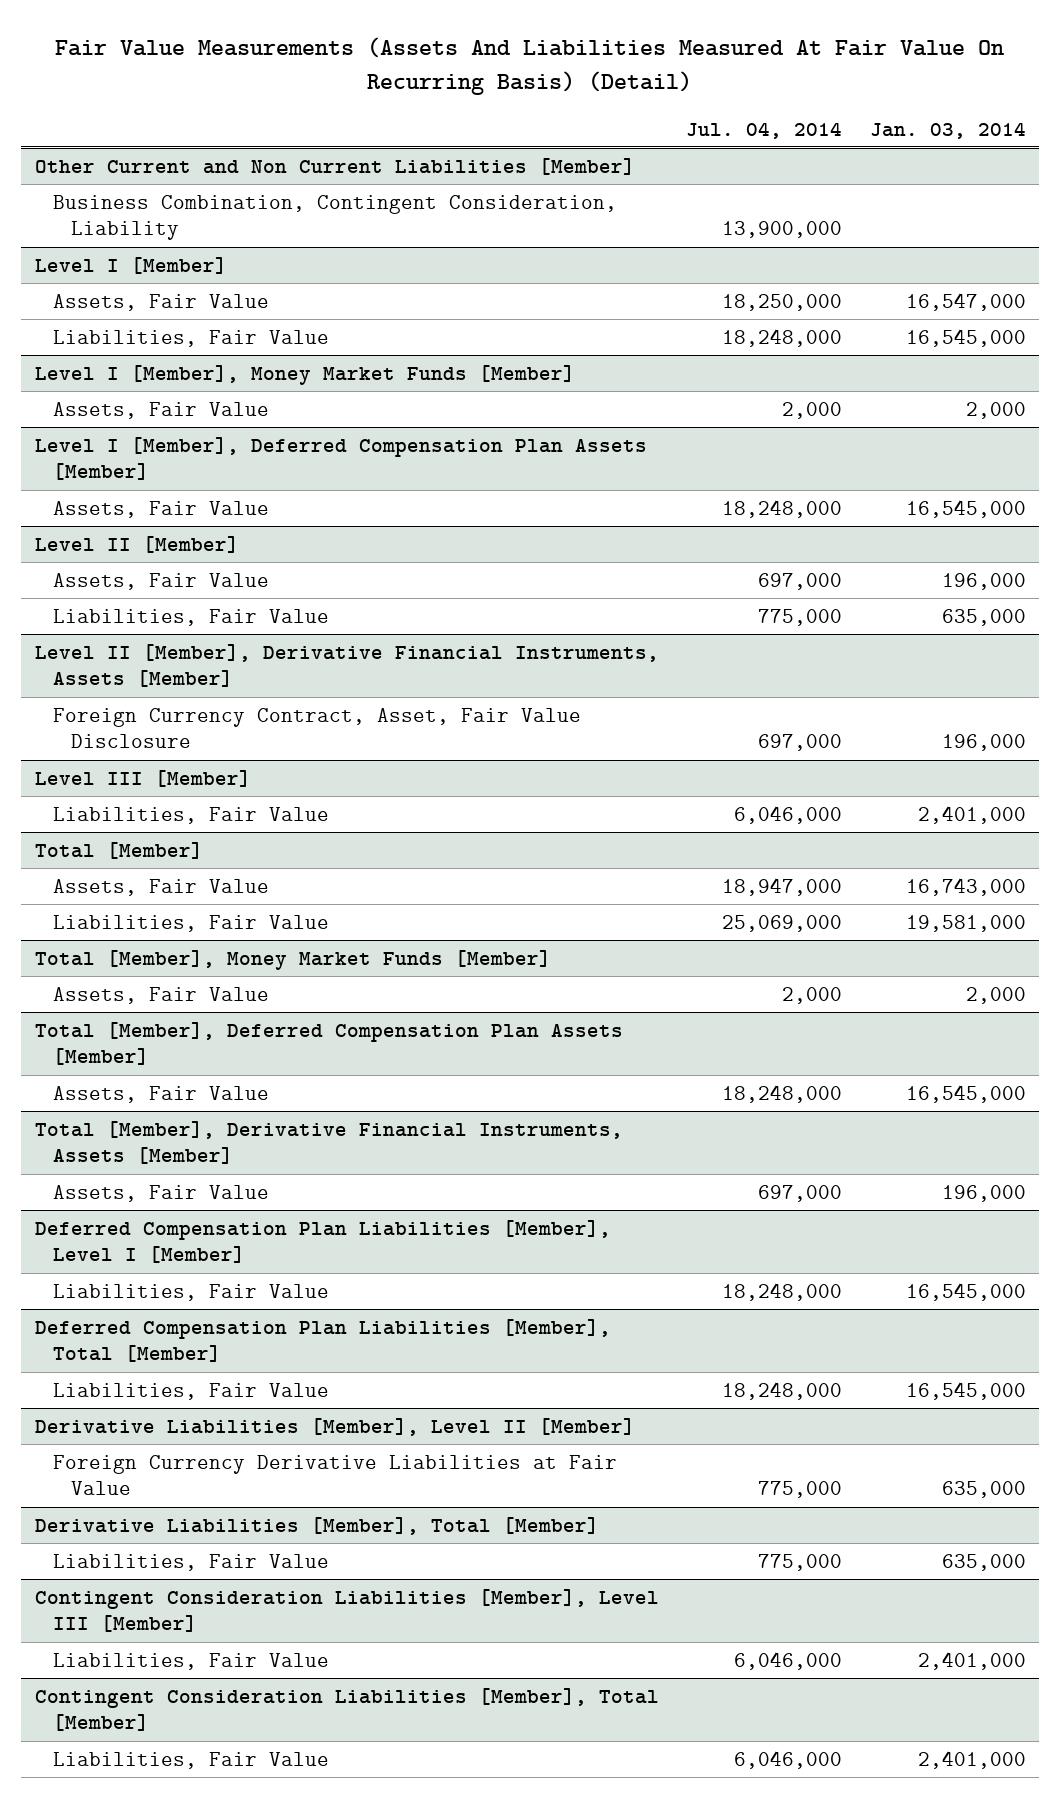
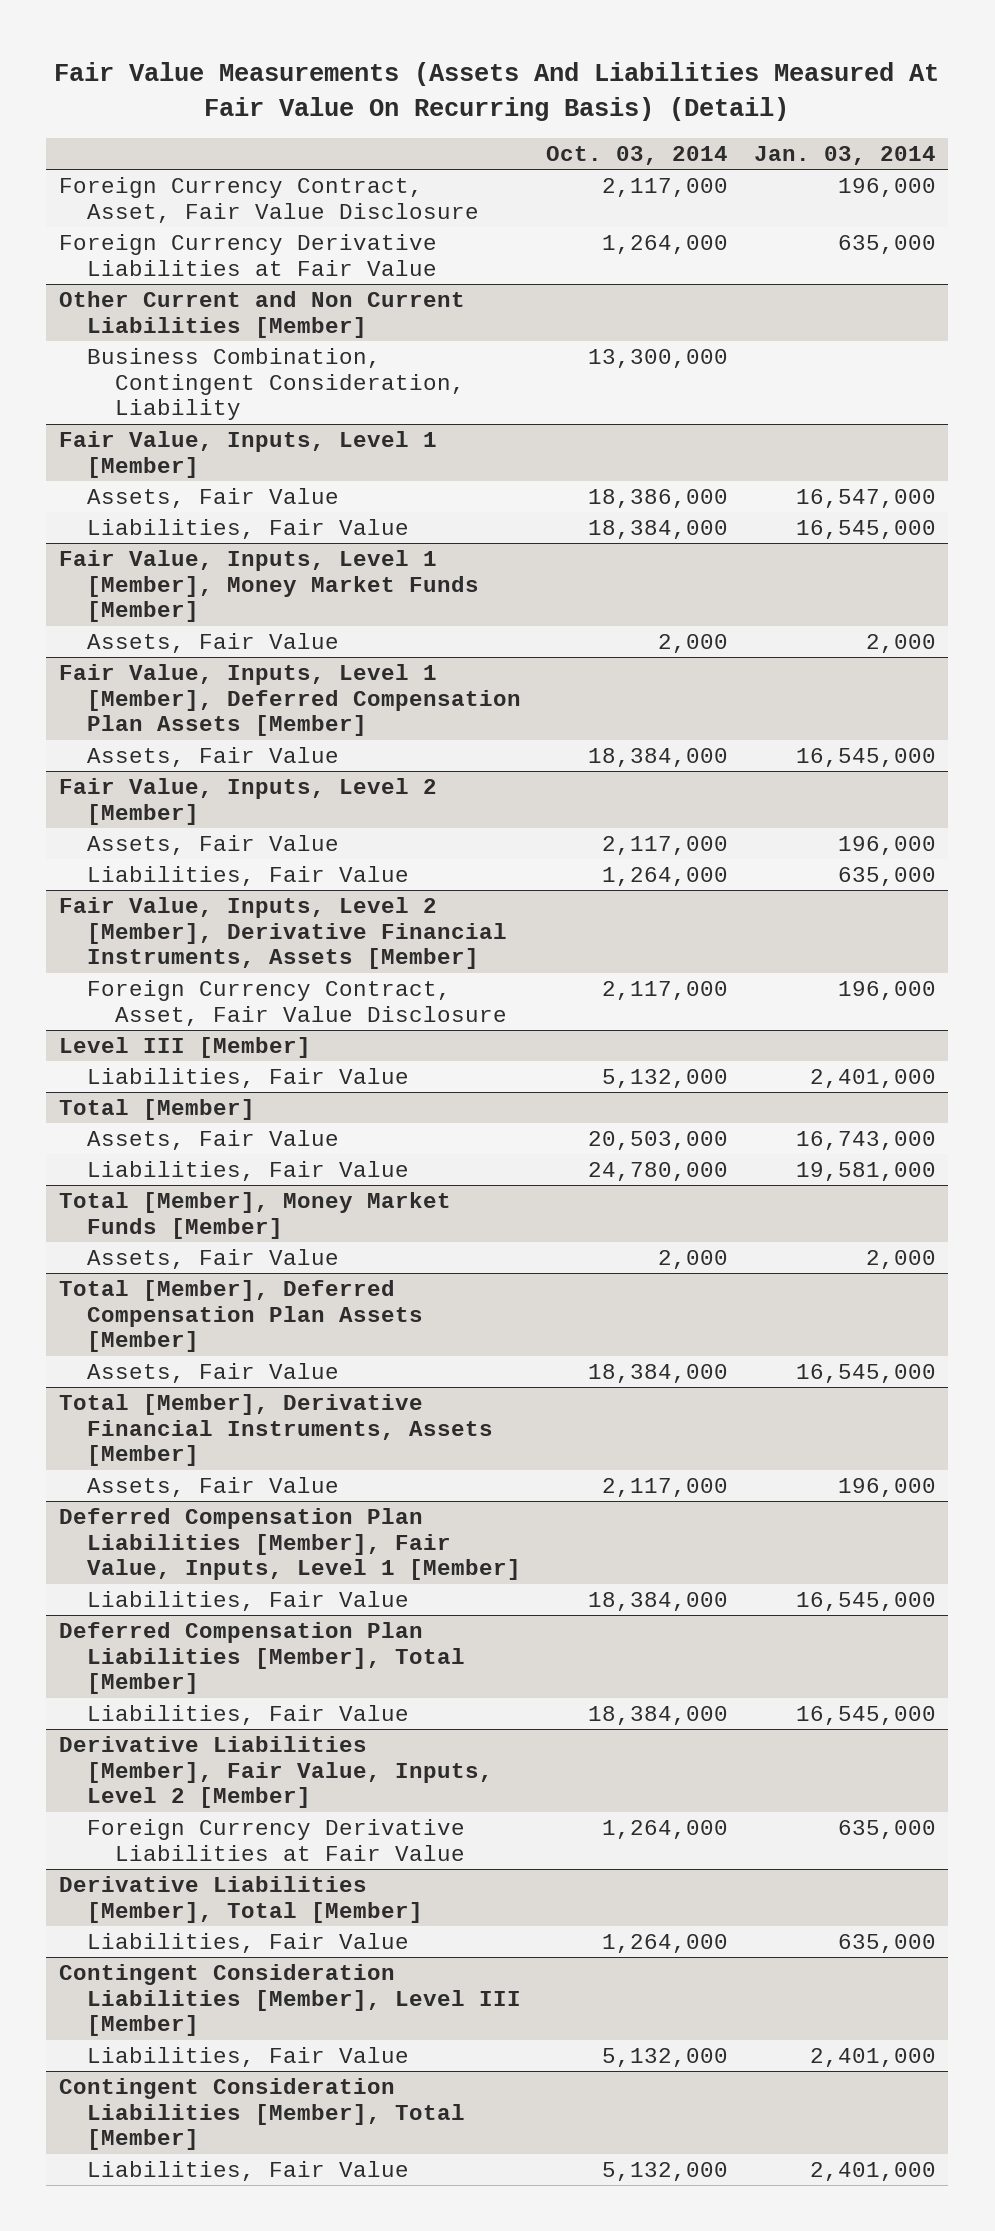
- | Jul. 04, 2014 | Jan. 03, 2014
+ | Oct. 03, 2014 | Jan. 03, 2014
+ Foreign Currency Contract, Asset, Fair Value Disclosure | 2,117,000 | 196,000
+ Foreign Currency Derivative Liabilities at Fair Value | 1,264,000 | 635,000
- Level I [Member]
+ Fair Value, Inputs, Level 1 [Member]
- Level I [Member], Money Market Funds [Member]
+ Fair Value, Inputs, Level 1 [Member], Money Market Funds [Member]
- Level I [Member], Deferred Compensation Plan Assets [Member]
+ Fair Value, Inputs, Level 1 [Member], Deferred Compensation Plan Assets [Member]
- Level II [Member]
+ Fair Value, Inputs, Level 2 [Member]
- Level II [Member], Derivative Financial Instruments, Assets [Member]
+ Fair Value, Inputs, Level 2 [Member], Derivative Financial Instruments, Assets [Member]
- Deferred Compensation Plan Liabilities [Member], Level I [Member]
+ Deferred Compensation Plan Liabilities [Member], Fair Value, Inputs, Level 1 [Member]
- Derivative Liabilities [Member], Level II [Member]
+ Derivative Liabilities [Member], Fair Value, Inputs, Level 2 [Member]

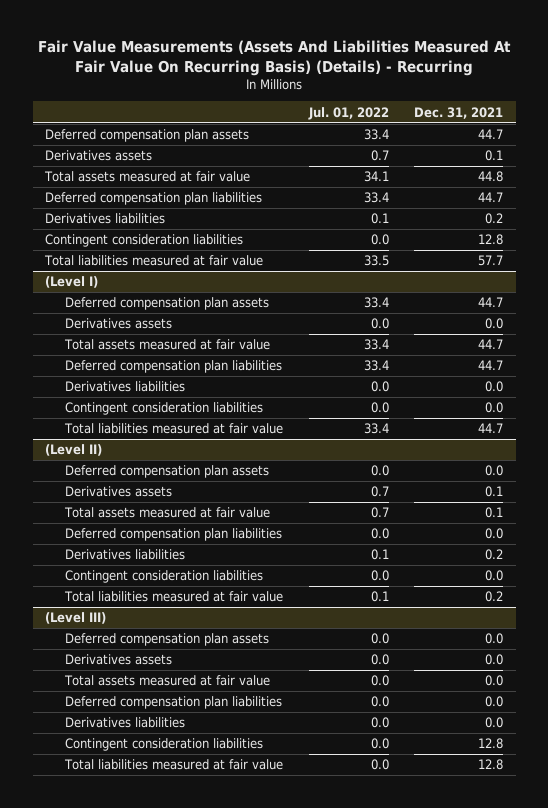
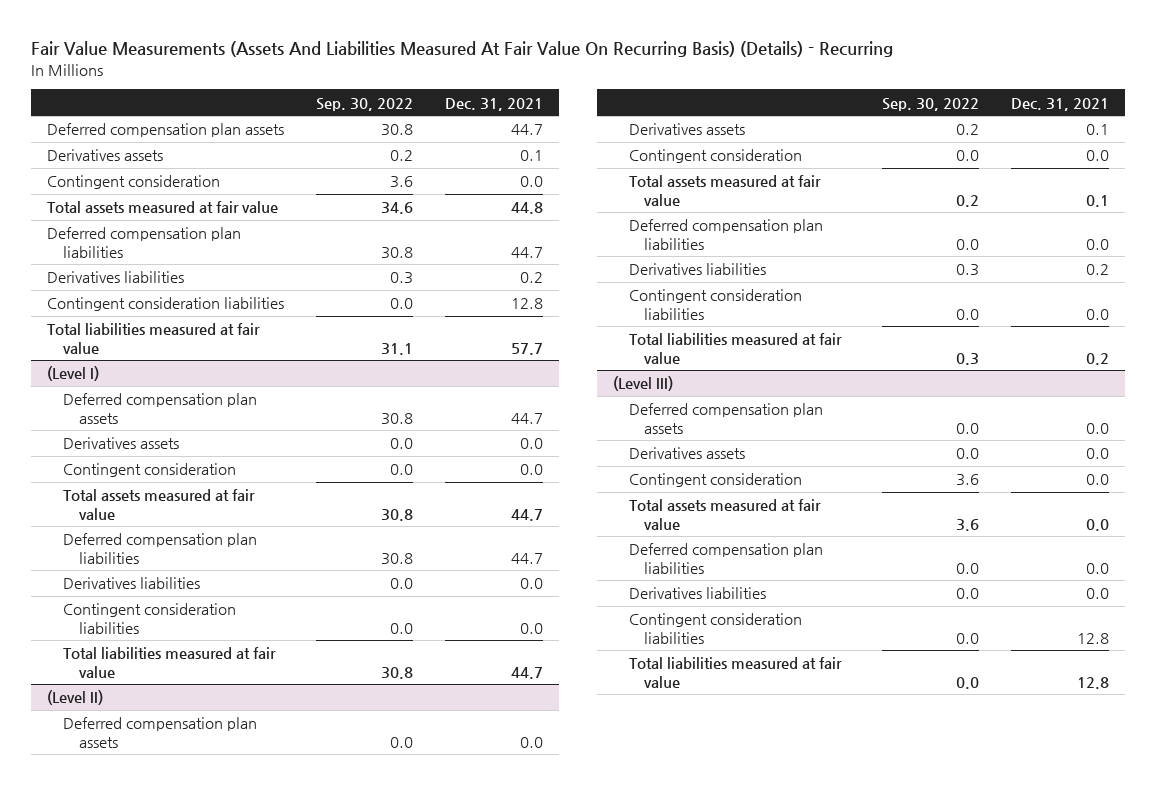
- | Jul. 01, 2022 | Dec. 31, 2021
+ | Sep. 30, 2022 | Dec. 31, 2021
+ Contingent consideration | 3.6 | 0.0
@ (Level I)
+ Contingent consideration | 0.0 | 0.0
@ (Level II)
+ Contingent consideration | 0.0 | 0.0
@ (Level III)
+ Contingent consideration | 3.6 | 0.0

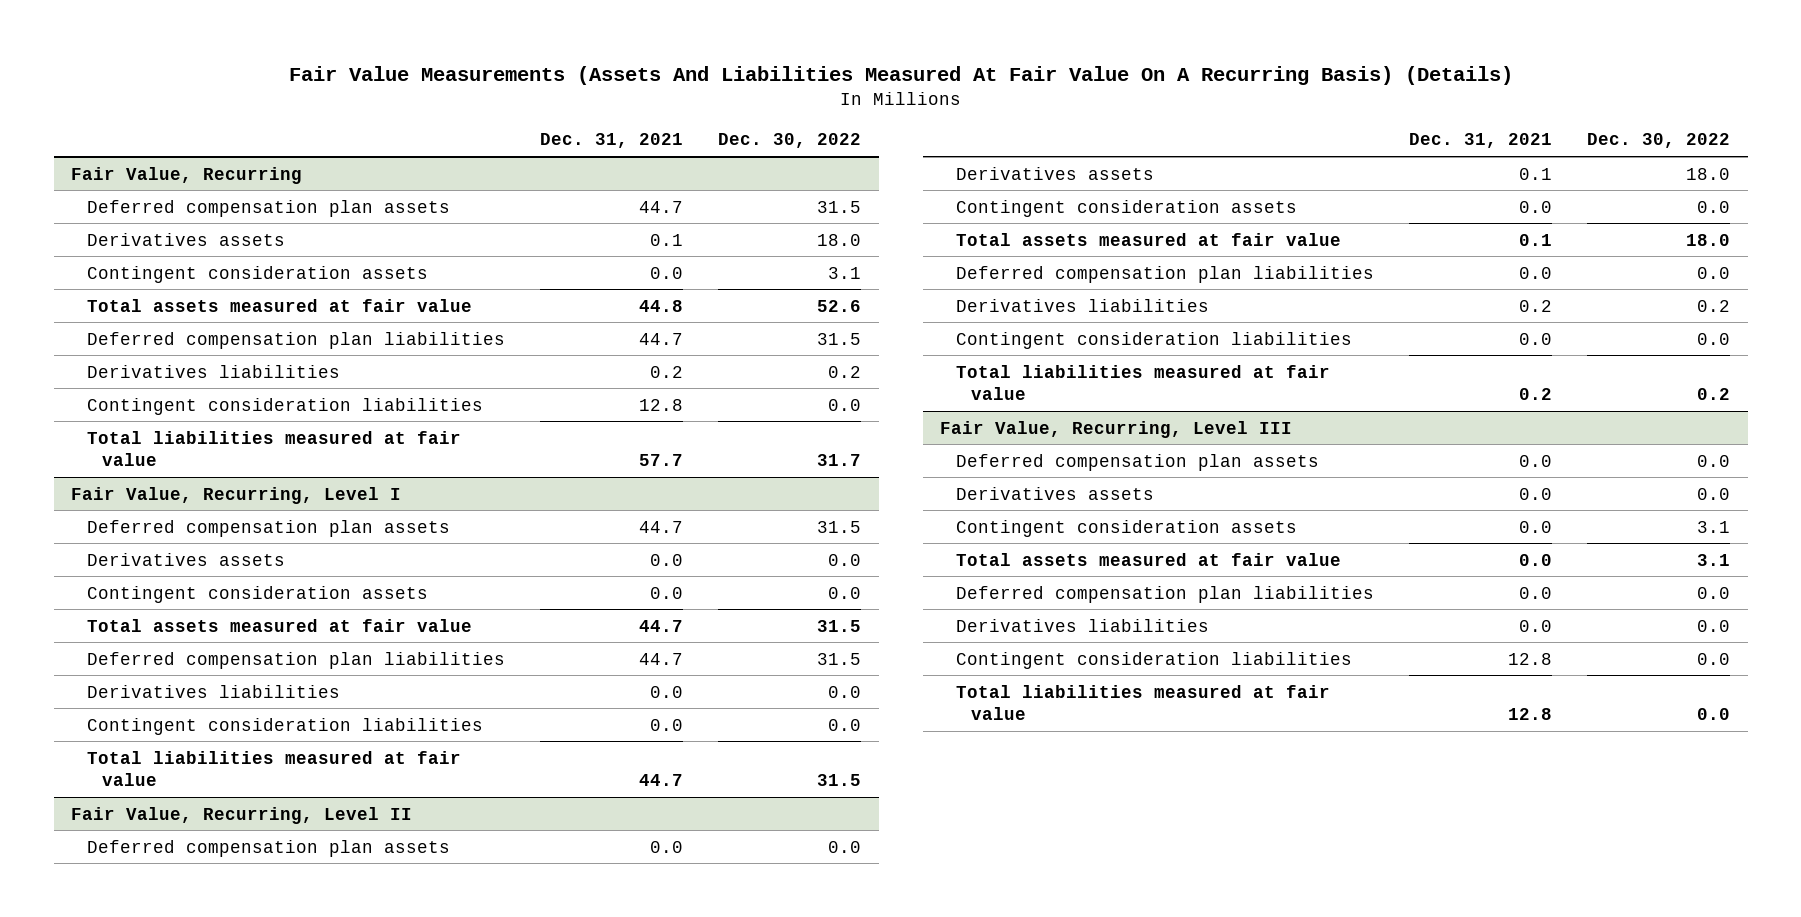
- Fair Value Measurements (Assets And Liabilities Measured At Fair Value On Recurring Basis) (Details) - Recurring
+ Fair Value Measurements (Assets And Liabilities Measured At Fair Value On A Recurring Basis) (Details)
- | Sep. 30, 2022 | Dec. 31, 2021
+ | Dec. 31, 2021 | Dec. 30, 2022
+ Fair Value, Recurring
- Contingent consideration | 3.6 | 0.0
+ Contingent consideration assets | 0.0 | 3.1
- (Level I)
+ Fair Value, Recurring, Level I
- Contingent consideration | 0.0 | 0.0
+ Contingent consideration assets | 0.0 | 0.0
- (Level II)
+ Fair Value, Recurring, Level II
- Contingent consideration | 0.0 | 0.0
+ Contingent consideration assets | 0.0 | 0.0
- (Level III)
+ Fair Value, Recurring, Level III
- Contingent consideration | 3.6 | 0.0
+ Contingent consideration assets | 0.0 | 3.1

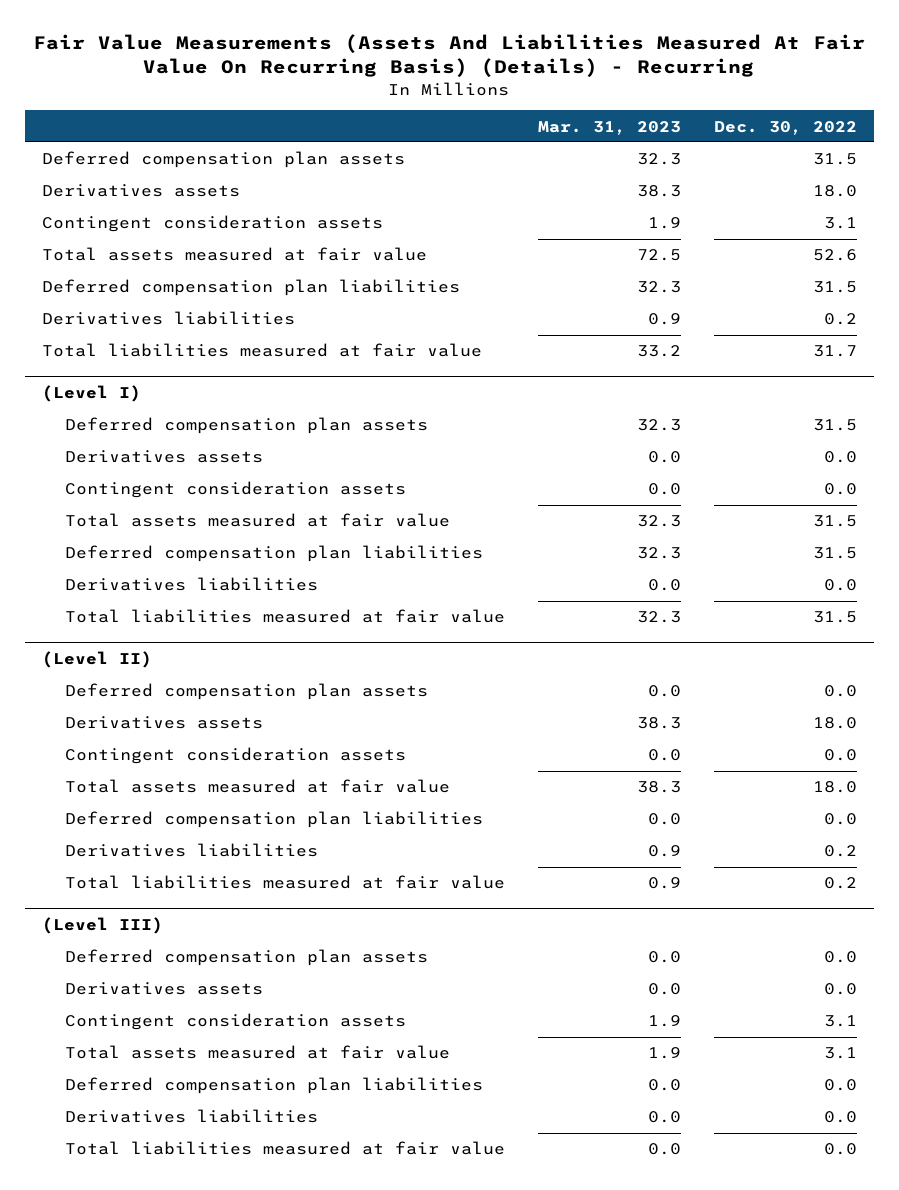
- Fair Value Measurements (Assets And Liabilities Measured At Fair Value On A Recurring Basis) (Details)
+ Fair Value Measurements (Assets And Liabilities Measured At Fair Value On Recurring Basis) (Details) - Recurring
- | Dec. 31, 2021 | Dec. 30, 2022
+ | Mar. 31, 2023 | Dec. 30, 2022
- Fair Value, Recurring
- Contingent consideration liabilities | 12.8 | 0.0
- Fair Value, Recurring, Level I
+ (Level I)
- Contingent consideration liabilities | 0.0 | 0.0
- Fair Value, Recurring, Level II
+ (Level II)
- Contingent consideration liabilities | 0.0 | 0.0
- Fair Value, Recurring, Level III
+ (Level III)
- Contingent consideration liabilities | 12.8 | 0.0

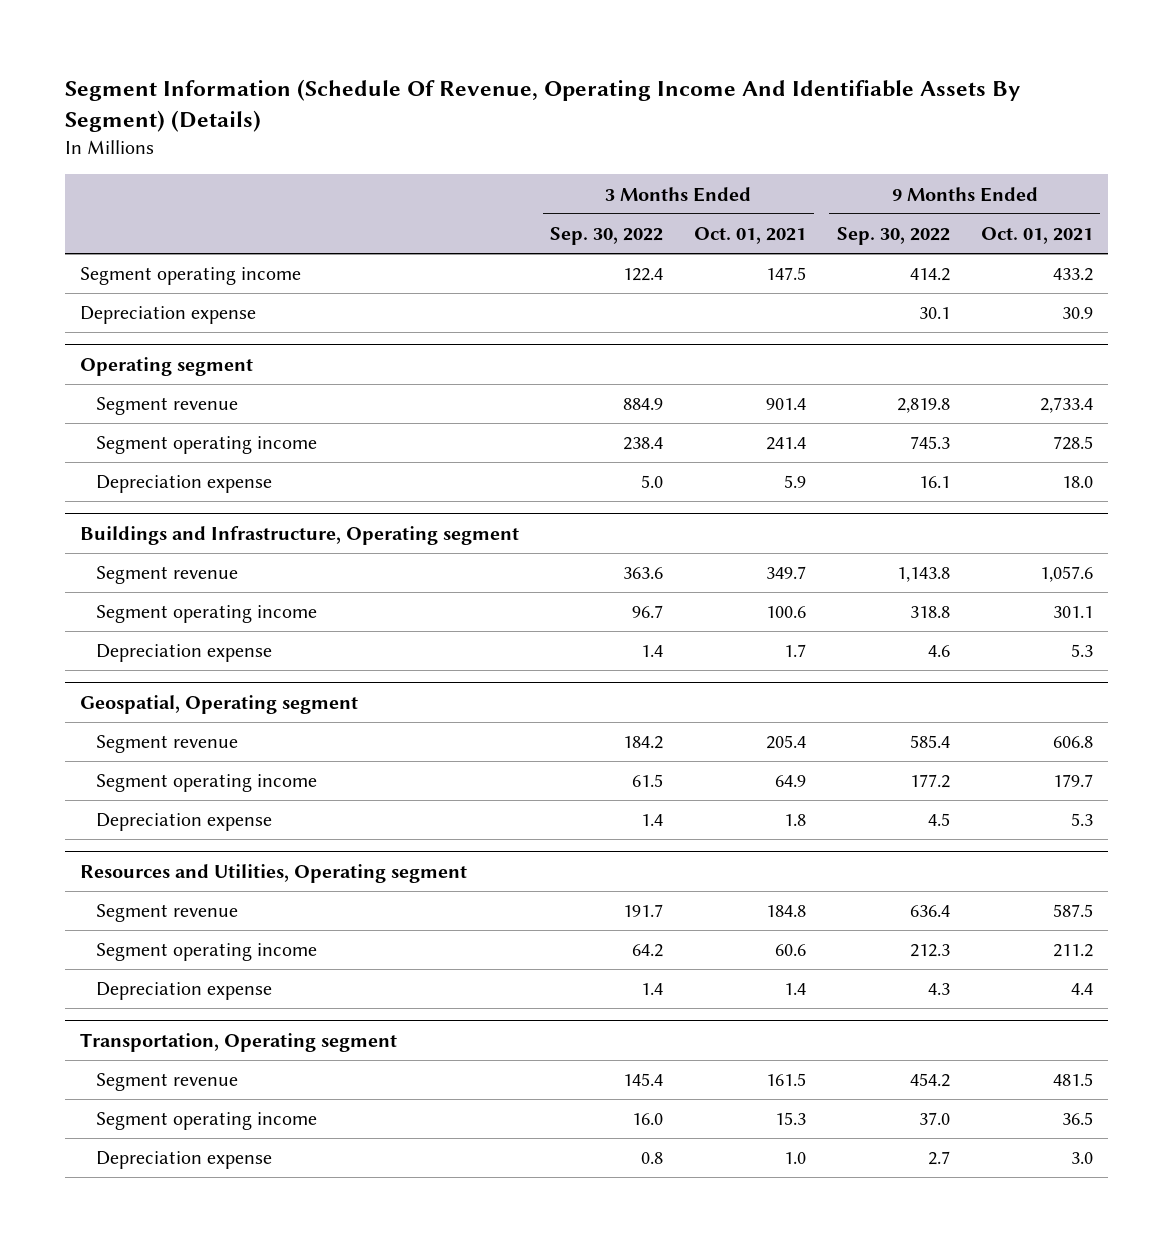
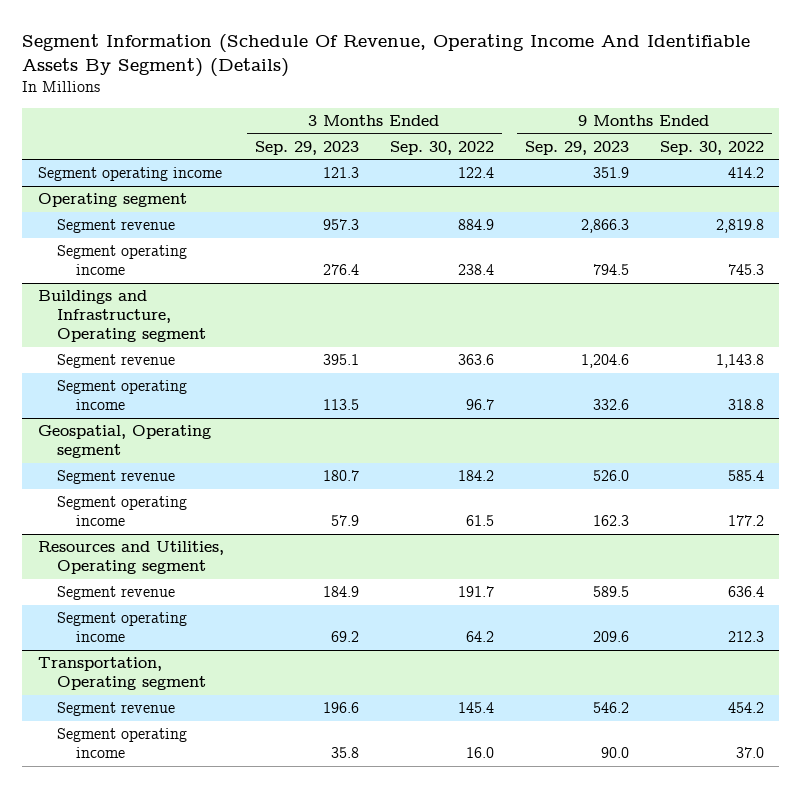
- | 3 Months Ended Sep. 30, 2022 | 3 Months Ended Oct. 01, 2021 | 9 Months Ended Sep. 30, 2022 | 9 Months Ended Oct. 01, 2021
+ | 3 Months Ended Sep. 29, 2023 | 3 Months Ended Sep. 30, 2022 | 9 Months Ended Sep. 29, 2023 | 9 Months Ended Sep. 30, 2022
- Depreciation expense | | | 30.1 | 30.9
@ Operating segment
- Depreciation expense | 5.0 | 5.9 | 16.1 | 18.0
@ Buildings and Infrastructure, Operating segment
- Depreciation expense | 1.4 | 1.7 | 4.6 | 5.3
@ Geospatial, Operating segment
- Depreciation expense | 1.4 | 1.8 | 4.5 | 5.3
@ Resources and Utilities, Operating segment
- Depreciation expense | 1.4 | 1.4 | 4.3 | 4.4
@ Transportation, Operating segment
- Depreciation expense | 0.8 | 1.0 | 2.7 | 3.0

